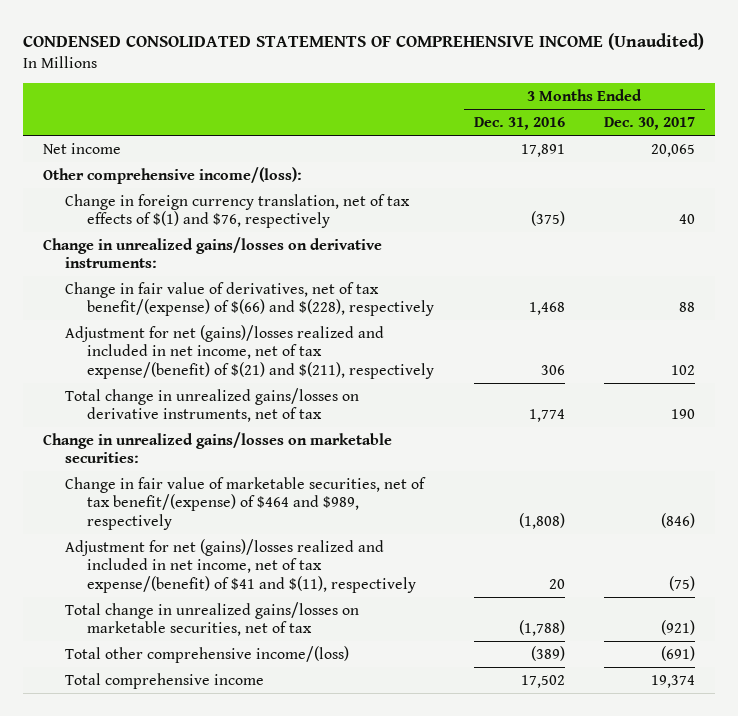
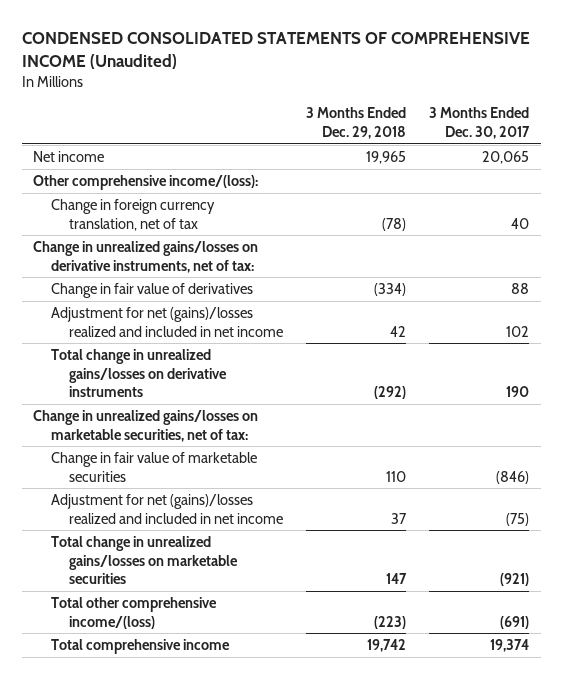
- | 3 Months Ended Dec. 31, 2016 | 3 Months Ended Dec. 30, 2017
+ | 3 Months Ended Dec. 29, 2018 | 3 Months Ended Dec. 30, 2017
- Change in foreign currency translation, net of tax effects of $(1) and $76, respectively | (375) | 40
- Change in unrealized gains/losses on derivative instruments:
- Change in fair value of derivatives, net of tax benefit/(expense) of $(66) and $(228), respectively | 1,468 | 88
- Adjustment for net (gains)/losses realized and included in net income, net of tax expense/(benefit) of $(21) and $(211), respectively | 306 | 102
- Total change in unrealized gains/losses on derivative instruments, net of tax | 1,774 | 190
- Change in unrealized gains/losses on marketable securities:
- Change in fair value of marketable securities, net of tax benefit/(expense) of $464 and $989, respectively | (1,808) | (846)
- Adjustment for net (gains)/losses realized and included in net income, net of tax expense/(benefit) of $41 and $(11), respectively | 20 | (75)
- Total change in unrealized gains/losses on marketable securities, net of tax | (1,788) | (921)
+ Change in foreign currency translation, net of tax | (78) | 40
+ Change in unrealized gains/losses on derivative instruments, net of tax:
+ Change in fair value of derivatives | (334) | 88
+ Adjustment for net (gains)/losses realized and included in net income | 42 | 102
+ Total change in unrealized gains/losses on derivative instruments | (292) | 190
+ Change in unrealized gains/losses on marketable securities, net of tax:
+ Change in fair value of marketable securities | 110 | (846)
+ Adjustment for net (gains)/losses realized and included in net income | 37 | (75)
+ Total change in unrealized gains/losses on marketable securities | 147 | (921)

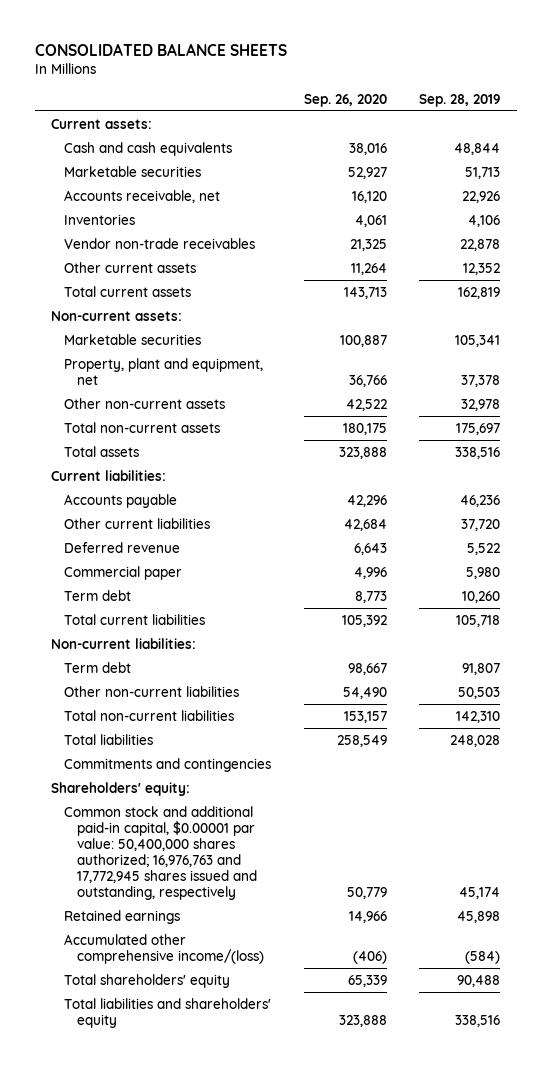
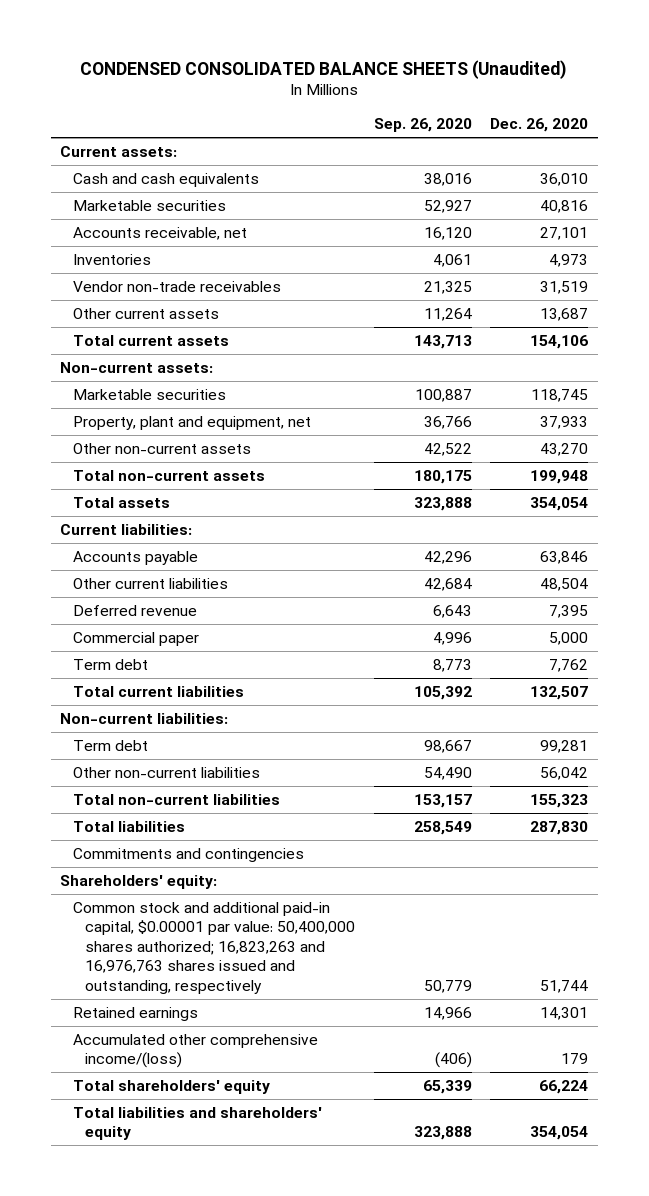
- CONSOLIDATED BALANCE SHEETS
+ CONDENSED CONSOLIDATED BALANCE SHEETS (Unaudited)
- | Sep. 26, 2020 | Sep. 28, 2019
+ | Sep. 26, 2020 | Dec. 26, 2020
- Common stock and additional paid-in capital, $0.00001 par value: 50,400,000 shares authorized; 16,976,763 and 17,772,945 shares issued and outstanding, respectively | 50,779 | 45,174
+ Common stock and additional paid-in capital, $0.00001 par value: 50,400,000 shares authorized; 16,823,263 and 16,976,763 shares issued and outstanding, respectively | 50,779 | 51,744

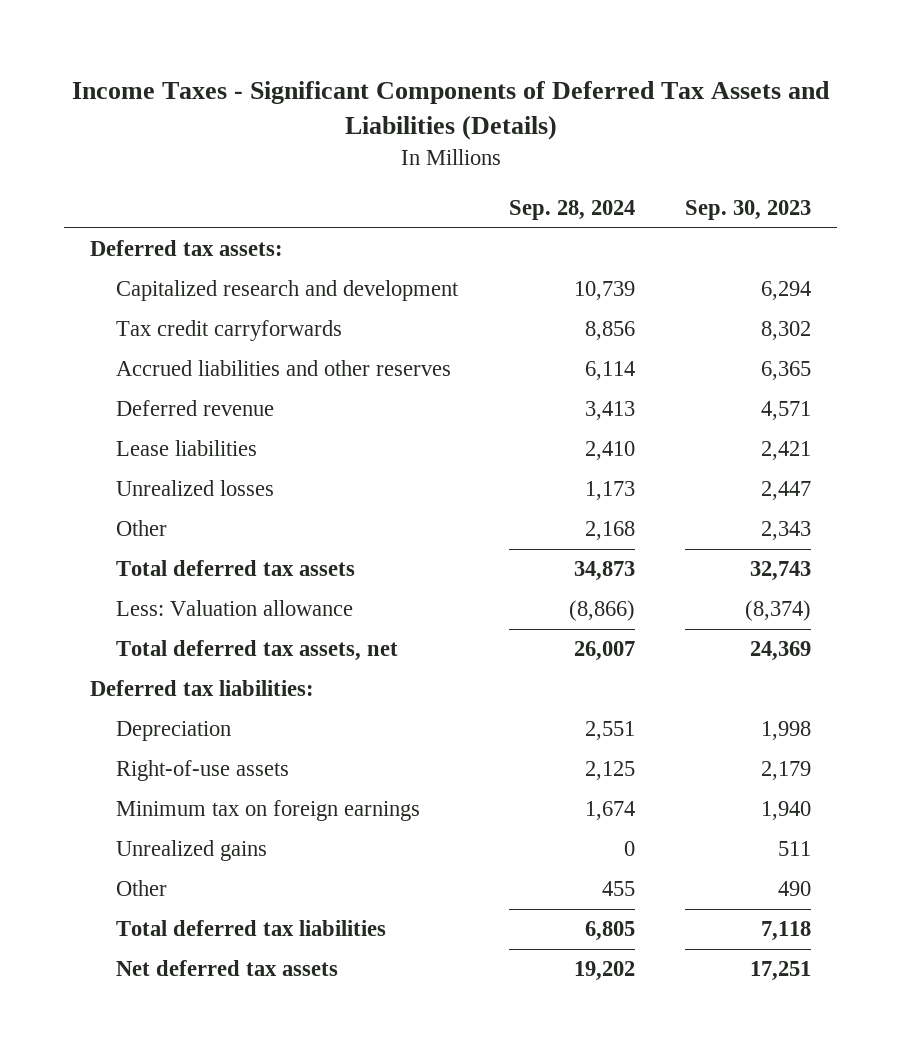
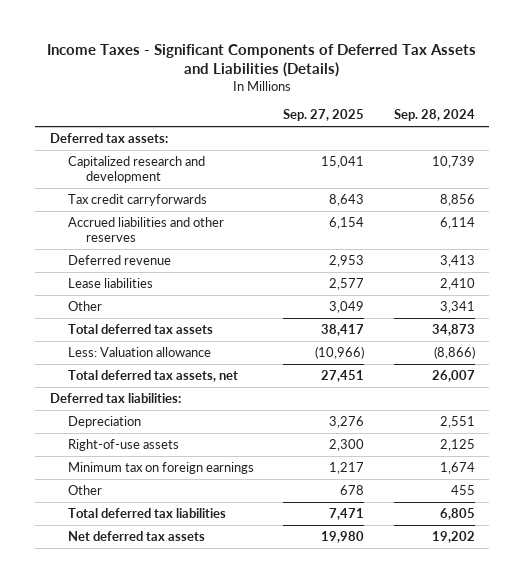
- | Sep. 28, 2024 | Sep. 30, 2023
+ | Sep. 27, 2025 | Sep. 28, 2024
- Unrealized losses | 1,173 | 2,447
- Other | 2,168 | 2,343
+ Other | 3,049 | 3,341
- Unrealized gains | 0 | 511

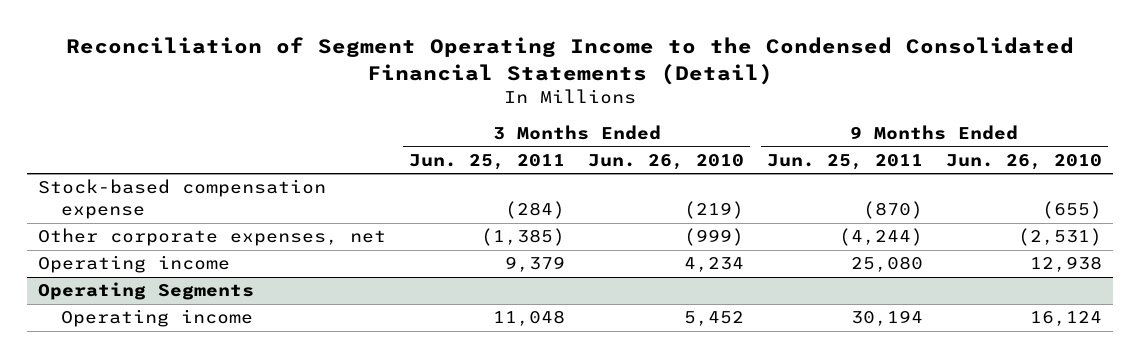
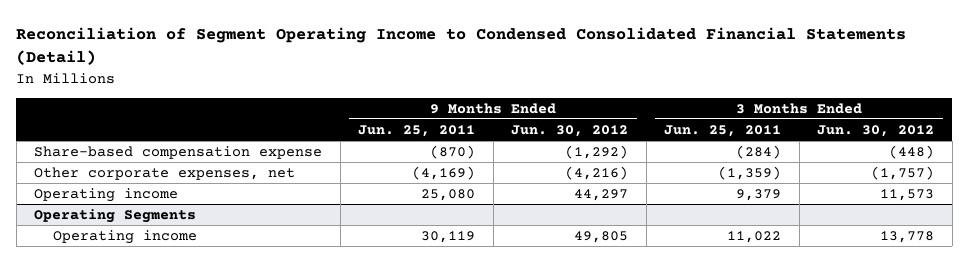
- Reconciliation of Segment Operating Income to the Condensed Consolidated Financial Statements (Detail)
+ Reconciliation of Segment Operating Income to Condensed Consolidated Financial Statements (Detail)
- | 3 Months Ended Jun. 25, 2011 | 3 Months Ended Jun. 26, 2010 | 9 Months Ended Jun. 25, 2011 | 9 Months Ended Jun. 26, 2010
+ | 9 Months Ended Jun. 25, 2011 | 9 Months Ended Jun. 30, 2012 | 3 Months Ended Jun. 25, 2011 | 3 Months Ended Jun. 30, 2012
- Stock-based compensation expense | (284) | (219) | (870) | (655)
- Other corporate expenses, net | (1,385) | (999) | (4,244) | (2,531)
+ Share-based compensation expense | (870) | (1,292) | (284) | (448)
+ Other corporate expenses, net | (4,169) | (4,216) | (1,359) | (1,757)
@ Operating Segments
- Operating income | 11,048 | 5,452 | 30,194 | 16,124
+ Operating income | 30,119 | 49,805 | 11,022 | 13,778

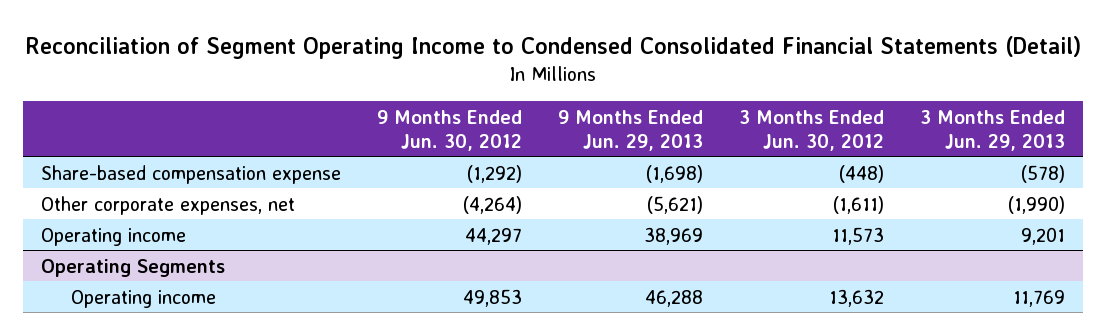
- | 9 Months Ended Jun. 25, 2011 | 9 Months Ended Jun. 30, 2012 | 3 Months Ended Jun. 25, 2011 | 3 Months Ended Jun. 30, 2012
+ | 9 Months Ended Jun. 30, 2012 | 9 Months Ended Jun. 29, 2013 | 3 Months Ended Jun. 30, 2012 | 3 Months Ended Jun. 29, 2013
- Other corporate expenses, net | (4,169) | (4,216) | (1,359) | (1,757)
+ Other corporate expenses, net | (4,264) | (5,621) | (1,611) | (1,990)
@ Operating Segments
- Operating income | 30,119 | 49,805 | 11,022 | 13,778
+ Operating income | 49,853 | 46,288 | 13,632 | 11,769

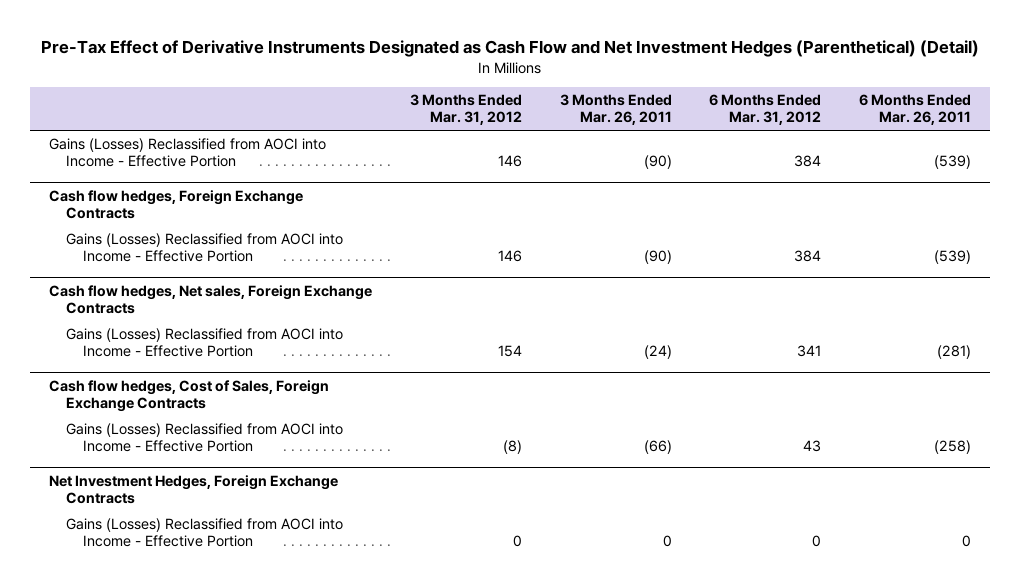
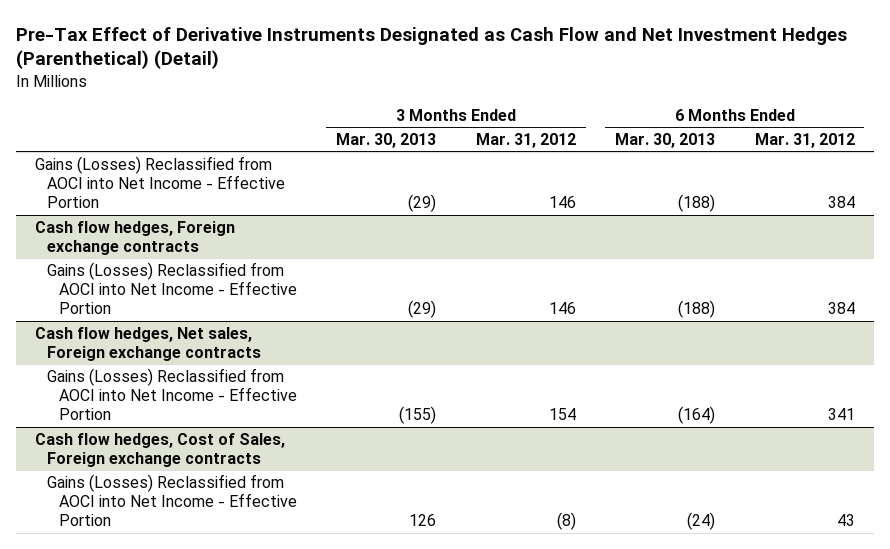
- | 3 Months Ended Mar. 31, 2012 | 3 Months Ended Mar. 26, 2011 | 6 Months Ended Mar. 31, 2012 | 6 Months Ended Mar. 26, 2011
+ | 3 Months Ended Mar. 30, 2013 | 3 Months Ended Mar. 31, 2012 | 6 Months Ended Mar. 30, 2013 | 6 Months Ended Mar. 31, 2012
- Gains (Losses) Reclassified from AOCI into Income - Effective Portion | 146 | (90) | 384 | (539)
- Cash flow hedges, Foreign Exchange Contracts
- Gains (Losses) Reclassified from AOCI into Income - Effective Portion | 146 | (90) | 384 | (539)
- Cash flow hedges, Net sales, Foreign Exchange Contracts
- Gains (Losses) Reclassified from AOCI into Income - Effective Portion | 154 | (24) | 341 | (281)
- Cash flow hedges, Cost of Sales, Foreign Exchange Contracts
- Gains (Losses) Reclassified from AOCI into Income - Effective Portion | (8) | (66) | 43 | (258)
- Net Investment Hedges, Foreign Exchange Contracts
- Gains (Losses) Reclassified from AOCI into Income - Effective Portion | 0 | 0 | 0 | 0
+ Gains (Losses) Reclassified from AOCI into Net Income - Effective Portion | (29) | 146 | (188) | 384
+ Cash flow hedges, Foreign exchange contracts
+ Gains (Losses) Reclassified from AOCI into Net Income - Effective Portion | (29) | 146 | (188) | 384
+ Cash flow hedges, Net sales, Foreign exchange contracts
+ Gains (Losses) Reclassified from AOCI into Net Income - Effective Portion | (155) | 154 | (164) | 341
+ Cash flow hedges, Cost of Sales, Foreign exchange contracts
+ Gains (Losses) Reclassified from AOCI into Net Income - Effective Portion | 126 | (8) | (24) | 43

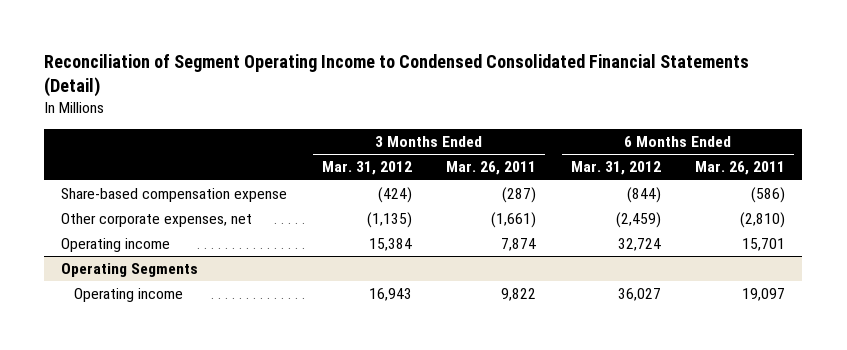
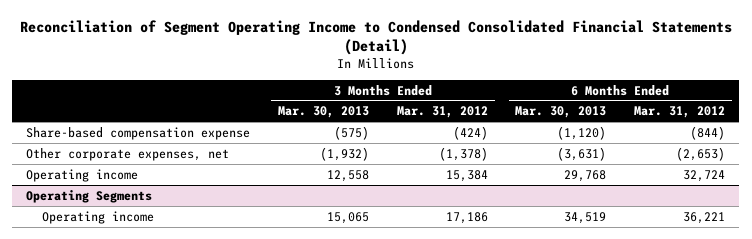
- | 3 Months Ended Mar. 31, 2012 | 3 Months Ended Mar. 26, 2011 | 6 Months Ended Mar. 31, 2012 | 6 Months Ended Mar. 26, 2011
+ | 3 Months Ended Mar. 30, 2013 | 3 Months Ended Mar. 31, 2012 | 6 Months Ended Mar. 30, 2013 | 6 Months Ended Mar. 31, 2012
- Other corporate expenses, net | (1,135) | (1,661) | (2,459) | (2,810)
+ Other corporate expenses, net | (1,932) | (1,378) | (3,631) | (2,653)
@ Operating Segments
- Operating income | 16,943 | 9,822 | 36,027 | 19,097
+ Operating income | 15,065 | 17,186 | 34,519 | 36,221

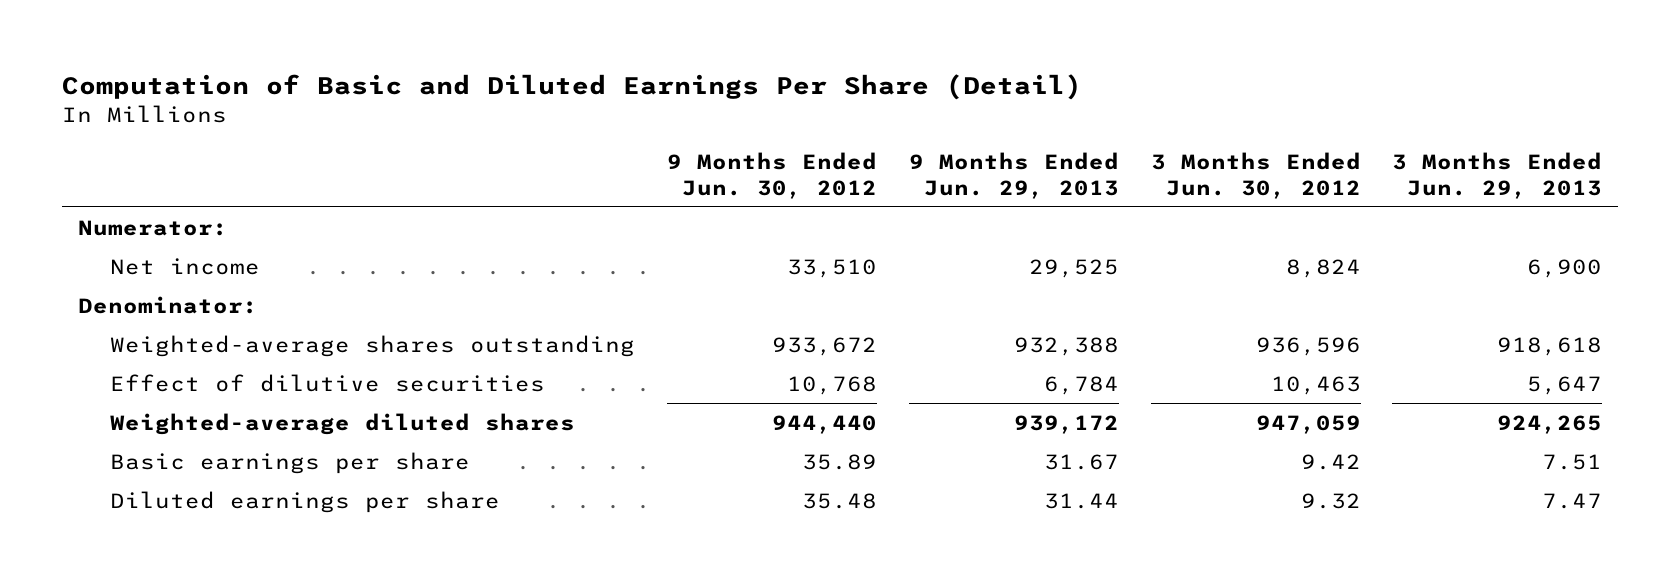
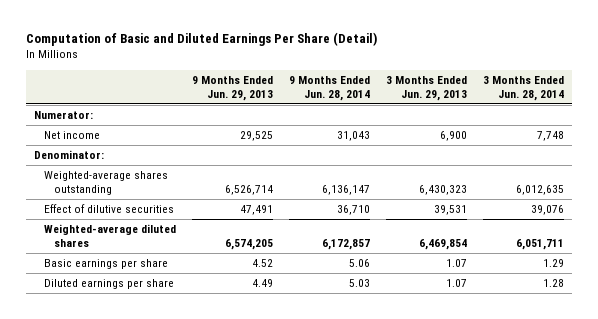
- | 9 Months Ended Jun. 30, 2012 | 9 Months Ended Jun. 29, 2013 | 3 Months Ended Jun. 30, 2012 | 3 Months Ended Jun. 29, 2013
+ | 9 Months Ended Jun. 29, 2013 | 9 Months Ended Jun. 28, 2014 | 3 Months Ended Jun. 29, 2013 | 3 Months Ended Jun. 28, 2014
- Weighted-average shares outstanding | 933,672 | 932,388 | 936,596 | 918,618
- Effect of dilutive securities | 10,768 | 6,784 | 10,463 | 5,647
- Weighted-average diluted shares | 944,440 | 939,172 | 947,059 | 924,265
- Basic earnings per share | 35.89 | 31.67 | 9.42 | 7.51
- Diluted earnings per share | 35.48 | 31.44 | 9.32 | 7.47
+ Weighted-average shares outstanding | 6,526,714 | 6,136,147 | 6,430,323 | 6,012,635
+ Effect of dilutive securities | 47,491 | 36,710 | 39,531 | 39,076
+ Weighted-average diluted shares | 6,574,205 | 6,172,857 | 6,469,854 | 6,051,711
+ Basic earnings per share | 4.52 | 5.06 | 1.07 | 1.29
+ Diluted earnings per share | 4.49 | 5.03 | 1.07 | 1.28

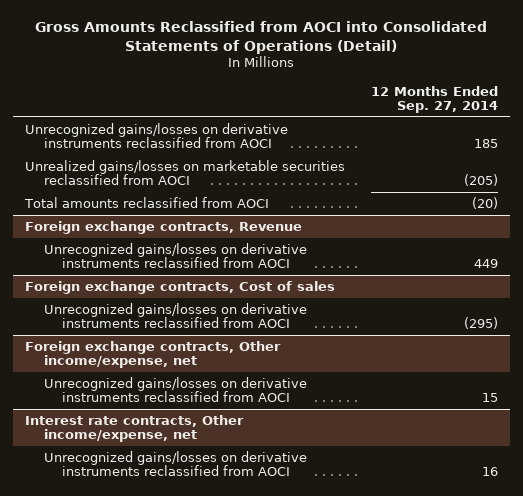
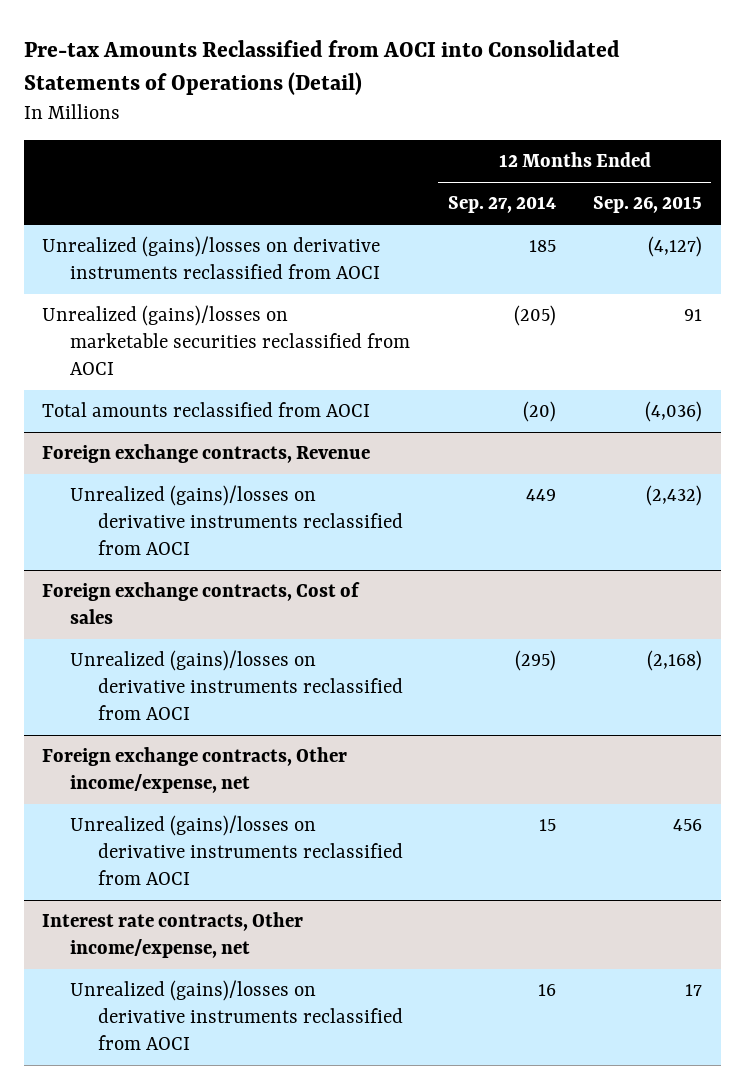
- Gross Amounts Reclassified from AOCI into Consolidated Statements of Operations (Detail)
+ Pre-tax Amounts Reclassified from AOCI into Consolidated Statements of Operations (Detail)
- | 12 Months Ended Sep. 27, 2014
+ | 12 Months Ended Sep. 27, 2014 | 12 Months Ended Sep. 26, 2015
- Unrecognized gains/losses on derivative instruments reclassified from AOCI | 185
- Unrealized gains/losses on marketable securities reclassified from AOCI | (205)
+ Unrealized (gains)/losses on derivative instruments reclassified from AOCI | 185 | (4,127)
+ Unrealized (gains)/losses on marketable securities reclassified from AOCI | (205) | 91
@ Foreign exchange contracts, Revenue
- Unrecognized gains/losses on derivative instruments reclassified from AOCI | 449
+ Unrealized (gains)/losses on derivative instruments reclassified from AOCI | 449 | (2,432)
@ Foreign exchange contracts, Cost of sales
- Unrecognized gains/losses on derivative instruments reclassified from AOCI | (295)
+ Unrealized (gains)/losses on derivative instruments reclassified from AOCI | (295) | (2,168)
@ Foreign exchange contracts, Other income/expense, net
- Unrecognized gains/losses on derivative instruments reclassified from AOCI | 15
+ Unrealized (gains)/losses on derivative instruments reclassified from AOCI | 15 | 456
@ Interest rate contracts, Other income/expense, net
- Unrecognized gains/losses on derivative instruments reclassified from AOCI | 16
+ Unrealized (gains)/losses on derivative instruments reclassified from AOCI | 16 | 17

